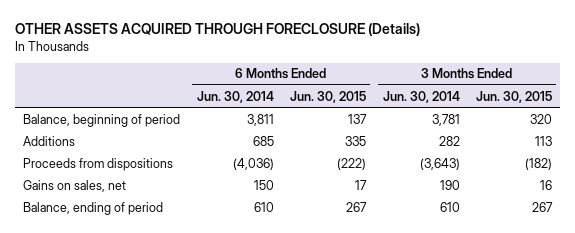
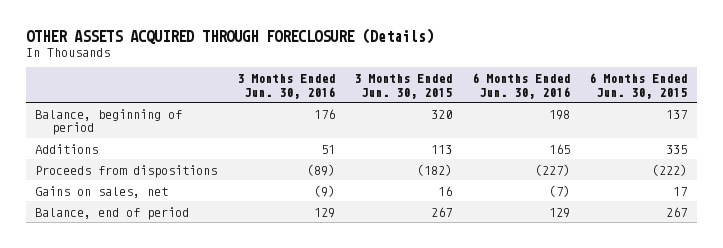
- | 6 Months Ended Jun. 30, 2014 | 6 Months Ended Jun. 30, 2015 | 3 Months Ended Jun. 30, 2014 | 3 Months Ended Jun. 30, 2015
+ | 3 Months Ended Jun. 30, 2016 | 3 Months Ended Jun. 30, 2015 | 6 Months Ended Jun. 30, 2016 | 6 Months Ended Jun. 30, 2015
- Balance, ending of period | 610 | 267 | 610 | 267
+ Balance, end of period | 129 | 267 | 129 | 267

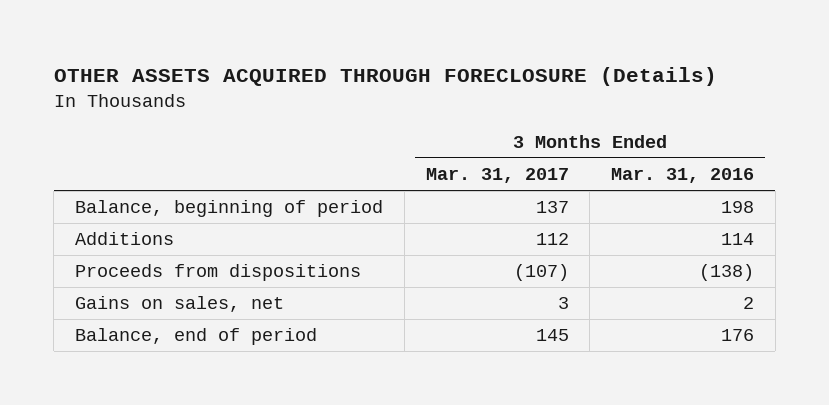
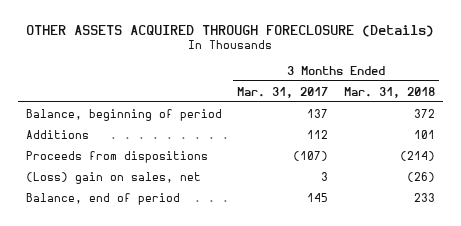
- | 3 Months Ended Mar. 31, 2017 | 3 Months Ended Mar. 31, 2016
+ | 3 Months Ended Mar. 31, 2017 | 3 Months Ended Mar. 31, 2018
- Gains on sales, net | 3 | 2
+ (Loss) gain on sales, net | 3 | (26)

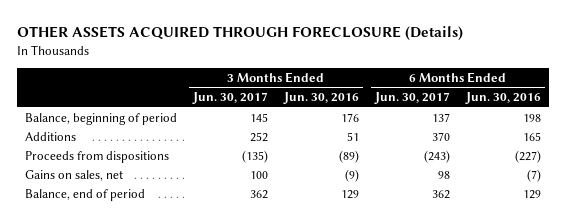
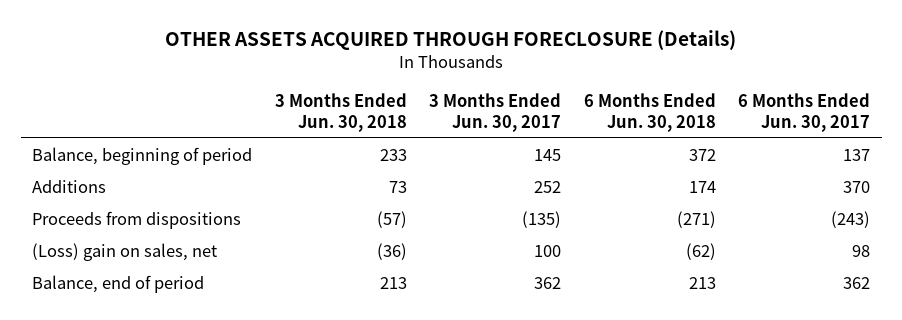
- | 3 Months Ended Jun. 30, 2017 | 3 Months Ended Jun. 30, 2016 | 6 Months Ended Jun. 30, 2017 | 6 Months Ended Jun. 30, 2016
+ | 3 Months Ended Jun. 30, 2018 | 3 Months Ended Jun. 30, 2017 | 6 Months Ended Jun. 30, 2018 | 6 Months Ended Jun. 30, 2017
- Gains on sales, net | 100 | (9) | 98 | (7)
+ (Loss) gain on sales, net | (36) | 100 | (62) | 98

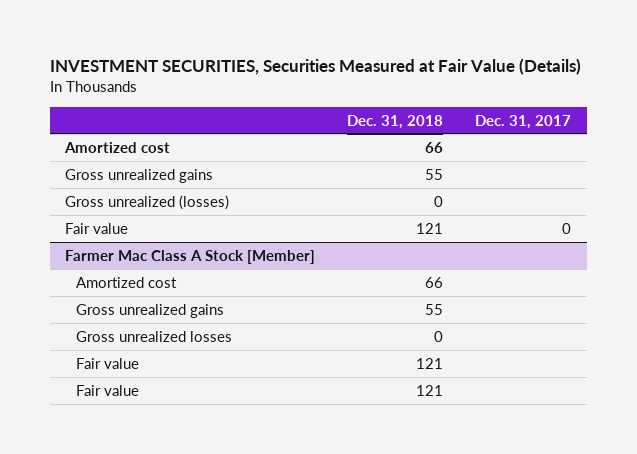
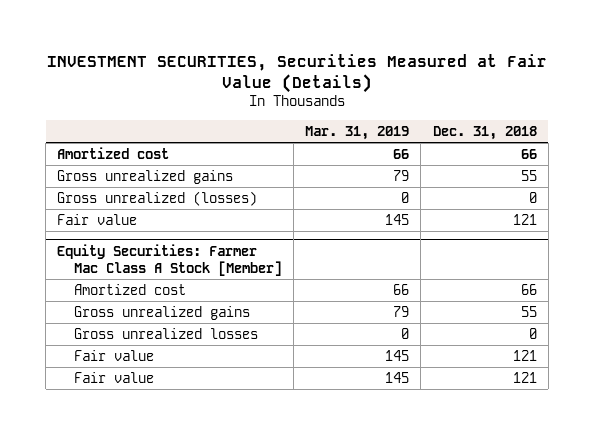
- | Dec. 31, 2018 | Dec. 31, 2017
+ | Mar. 31, 2019 | Dec. 31, 2018
- Farmer Mac Class A Stock [Member]
+ Equity Securities: Farmer Mac Class A Stock [Member]

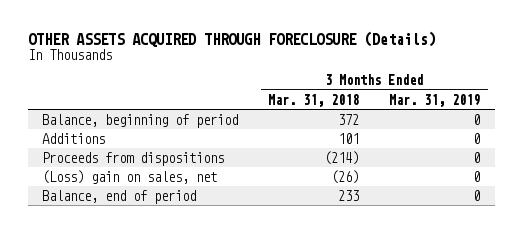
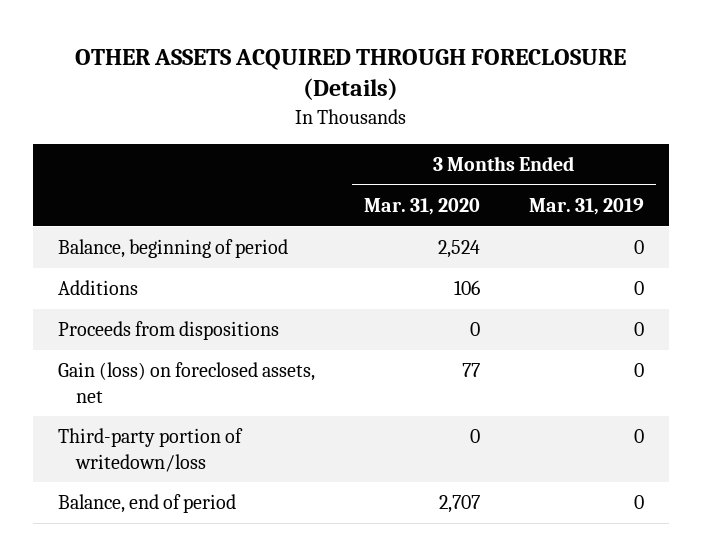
- | 3 Months Ended Mar. 31, 2018 | 3 Months Ended Mar. 31, 2019
+ | 3 Months Ended Mar. 31, 2020 | 3 Months Ended Mar. 31, 2019
- (Loss) gain on sales, net | (26) | 0
+ Gain (loss) on foreclosed assets, net | 77 | 0
+ Third-party portion of writedown/loss | 0 | 0

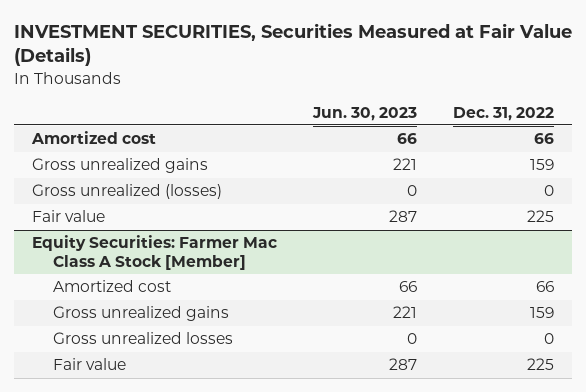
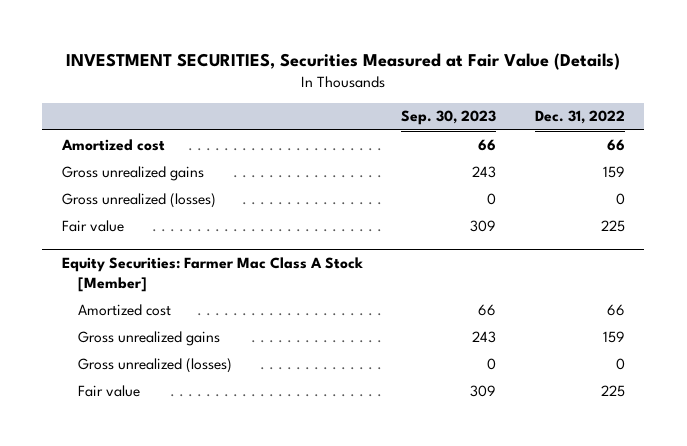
- | Jun. 30, 2023 | Dec. 31, 2022
+ | Sep. 30, 2023 | Dec. 31, 2022
@ Equity Securities: Farmer Mac Class A Stock [Member]
- Gross unrealized losses | 0 | 0
+ Gross unrealized (losses) | 0 | 0

